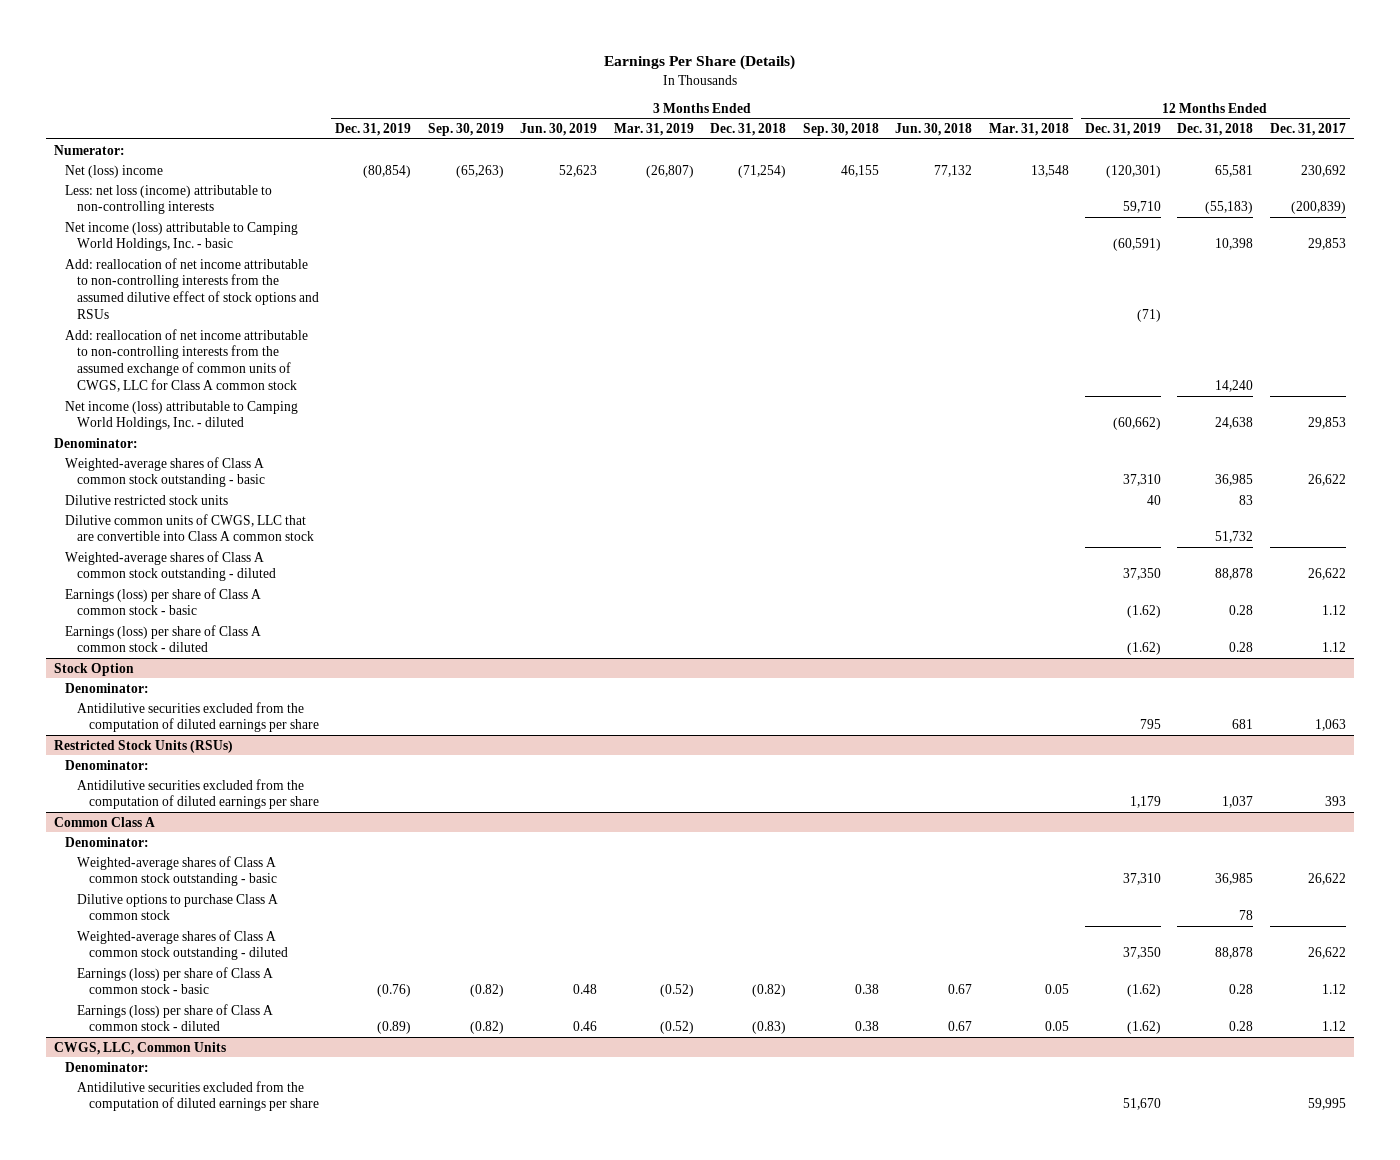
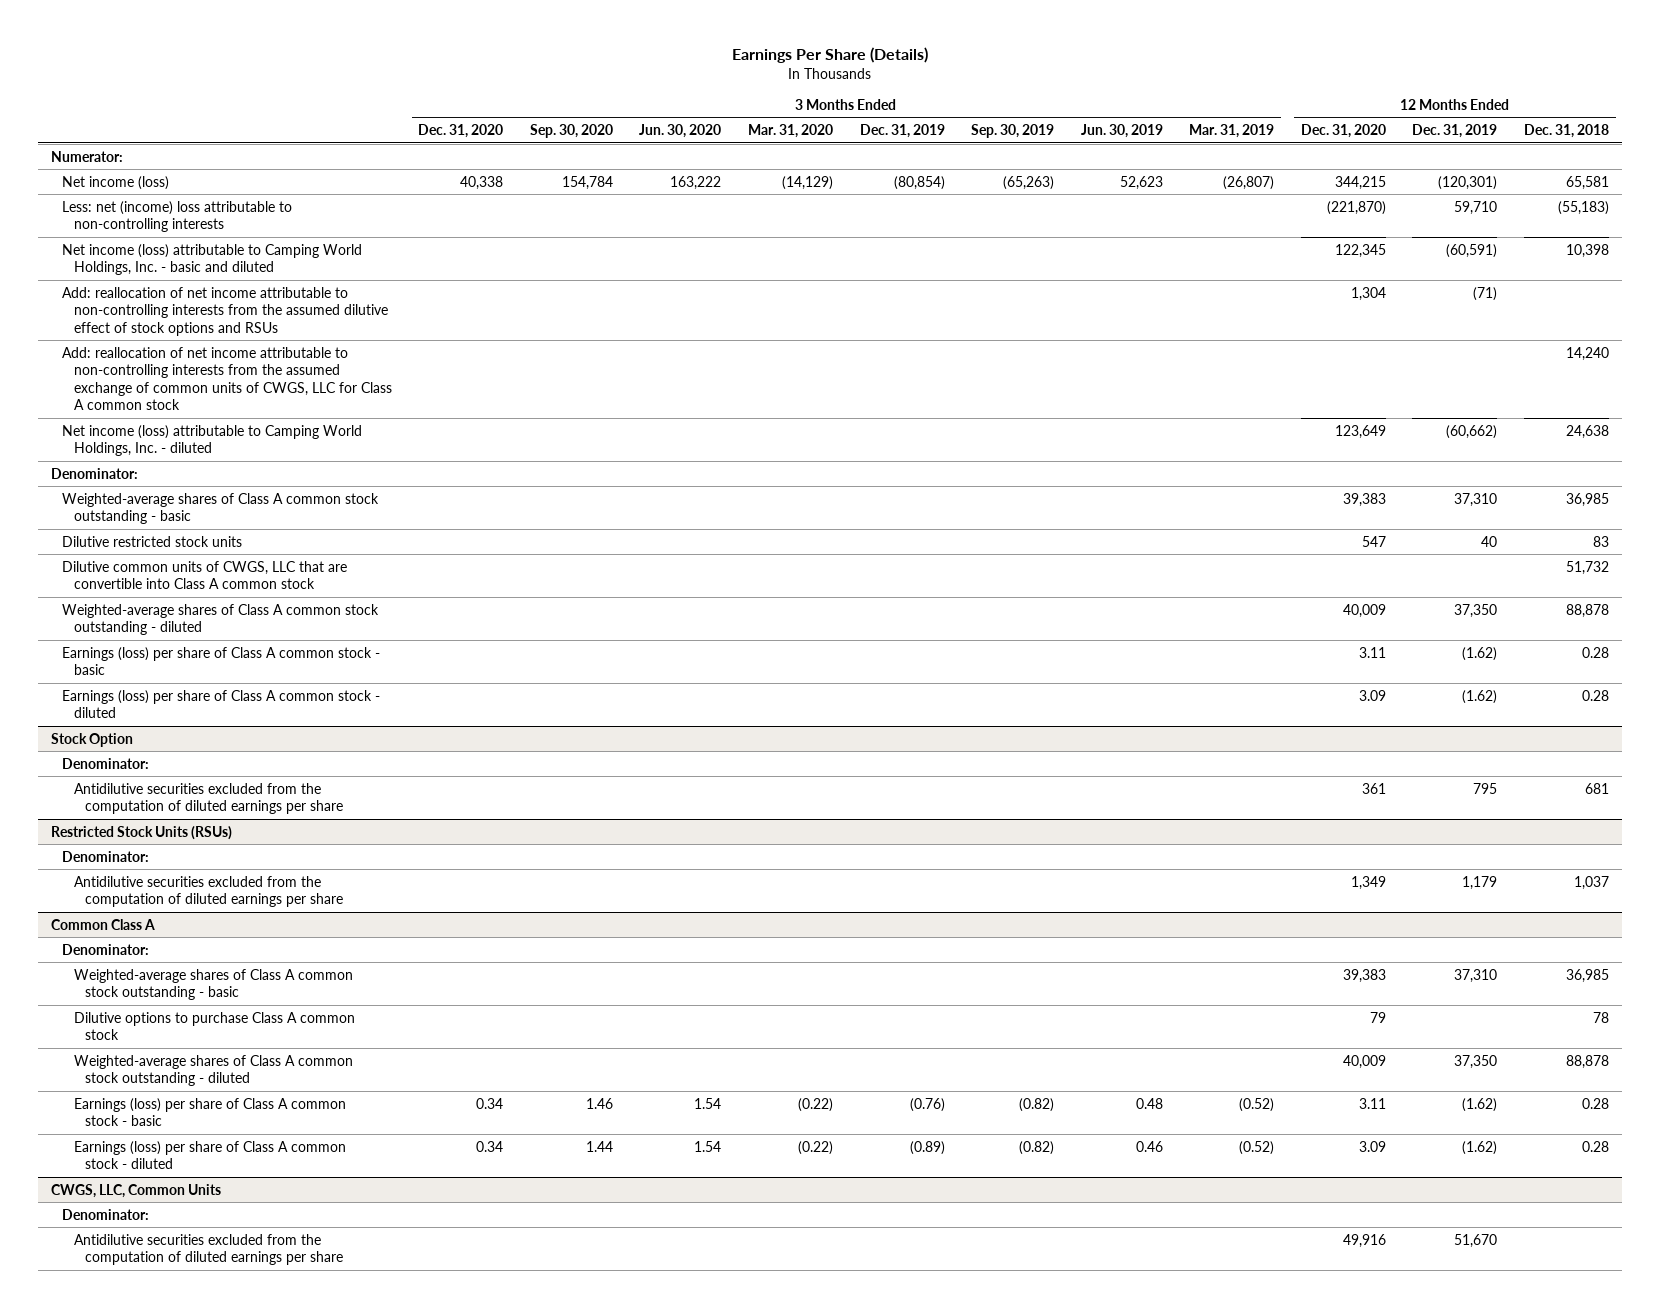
- | 3 Months Ended Dec. 31, 2019 | 3 Months Ended Sep. 30, 2019 | 3 Months Ended Jun. 30, 2019 | 3 Months Ended Mar. 31, 2019 | 3 Months Ended Dec. 31, 2018 | 3 Months Ended Sep. 30, 2018 | 3 Months Ended Jun. 30, 2018 | 3 Months Ended Mar. 31, 2018 | 12 Months Ended Dec. 31, 2019 | 12 Months Ended Dec. 31, 2018 | 12 Months Ended Dec. 31, 2017
+ | 3 Months Ended Dec. 31, 2020 | 3 Months Ended Sep. 30, 2020 | 3 Months Ended Jun. 30, 2020 | 3 Months Ended Mar. 31, 2020 | 3 Months Ended Dec. 31, 2019 | 3 Months Ended Sep. 30, 2019 | 3 Months Ended Jun. 30, 2019 | 3 Months Ended Mar. 31, 2019 | 12 Months Ended Dec. 31, 2020 | 12 Months Ended Dec. 31, 2019 | 12 Months Ended Dec. 31, 2018
- Net (loss) income | (80,854) | (65,263) | 52,623 | (26,807) | (71,254) | 46,155 | 77,132 | 13,548 | (120,301) | 65,581 | 230,692
- Less: net loss (income) attributable to non-controlling interests | | | | | | | | | 59,710 | (55,183) | (200,839)
- Net income (loss) attributable to Camping World Holdings, Inc. - basic | | | | | | | | | (60,591) | 10,398 | 29,853
+ Net income (loss) | 40,338 | 154,784 | 163,222 | (14,129) | (80,854) | (65,263) | 52,623 | (26,807) | 344,215 | (120,301) | 65,581
+ Less: net (income) loss attributable to non-controlling interests | | | | | | | | | (221,870) | 59,710 | (55,183)
+ Net income (loss) attributable to Camping World Holdings, Inc. - basic and diluted | | | | | | | | | 122,345 | (60,591) | 10,398

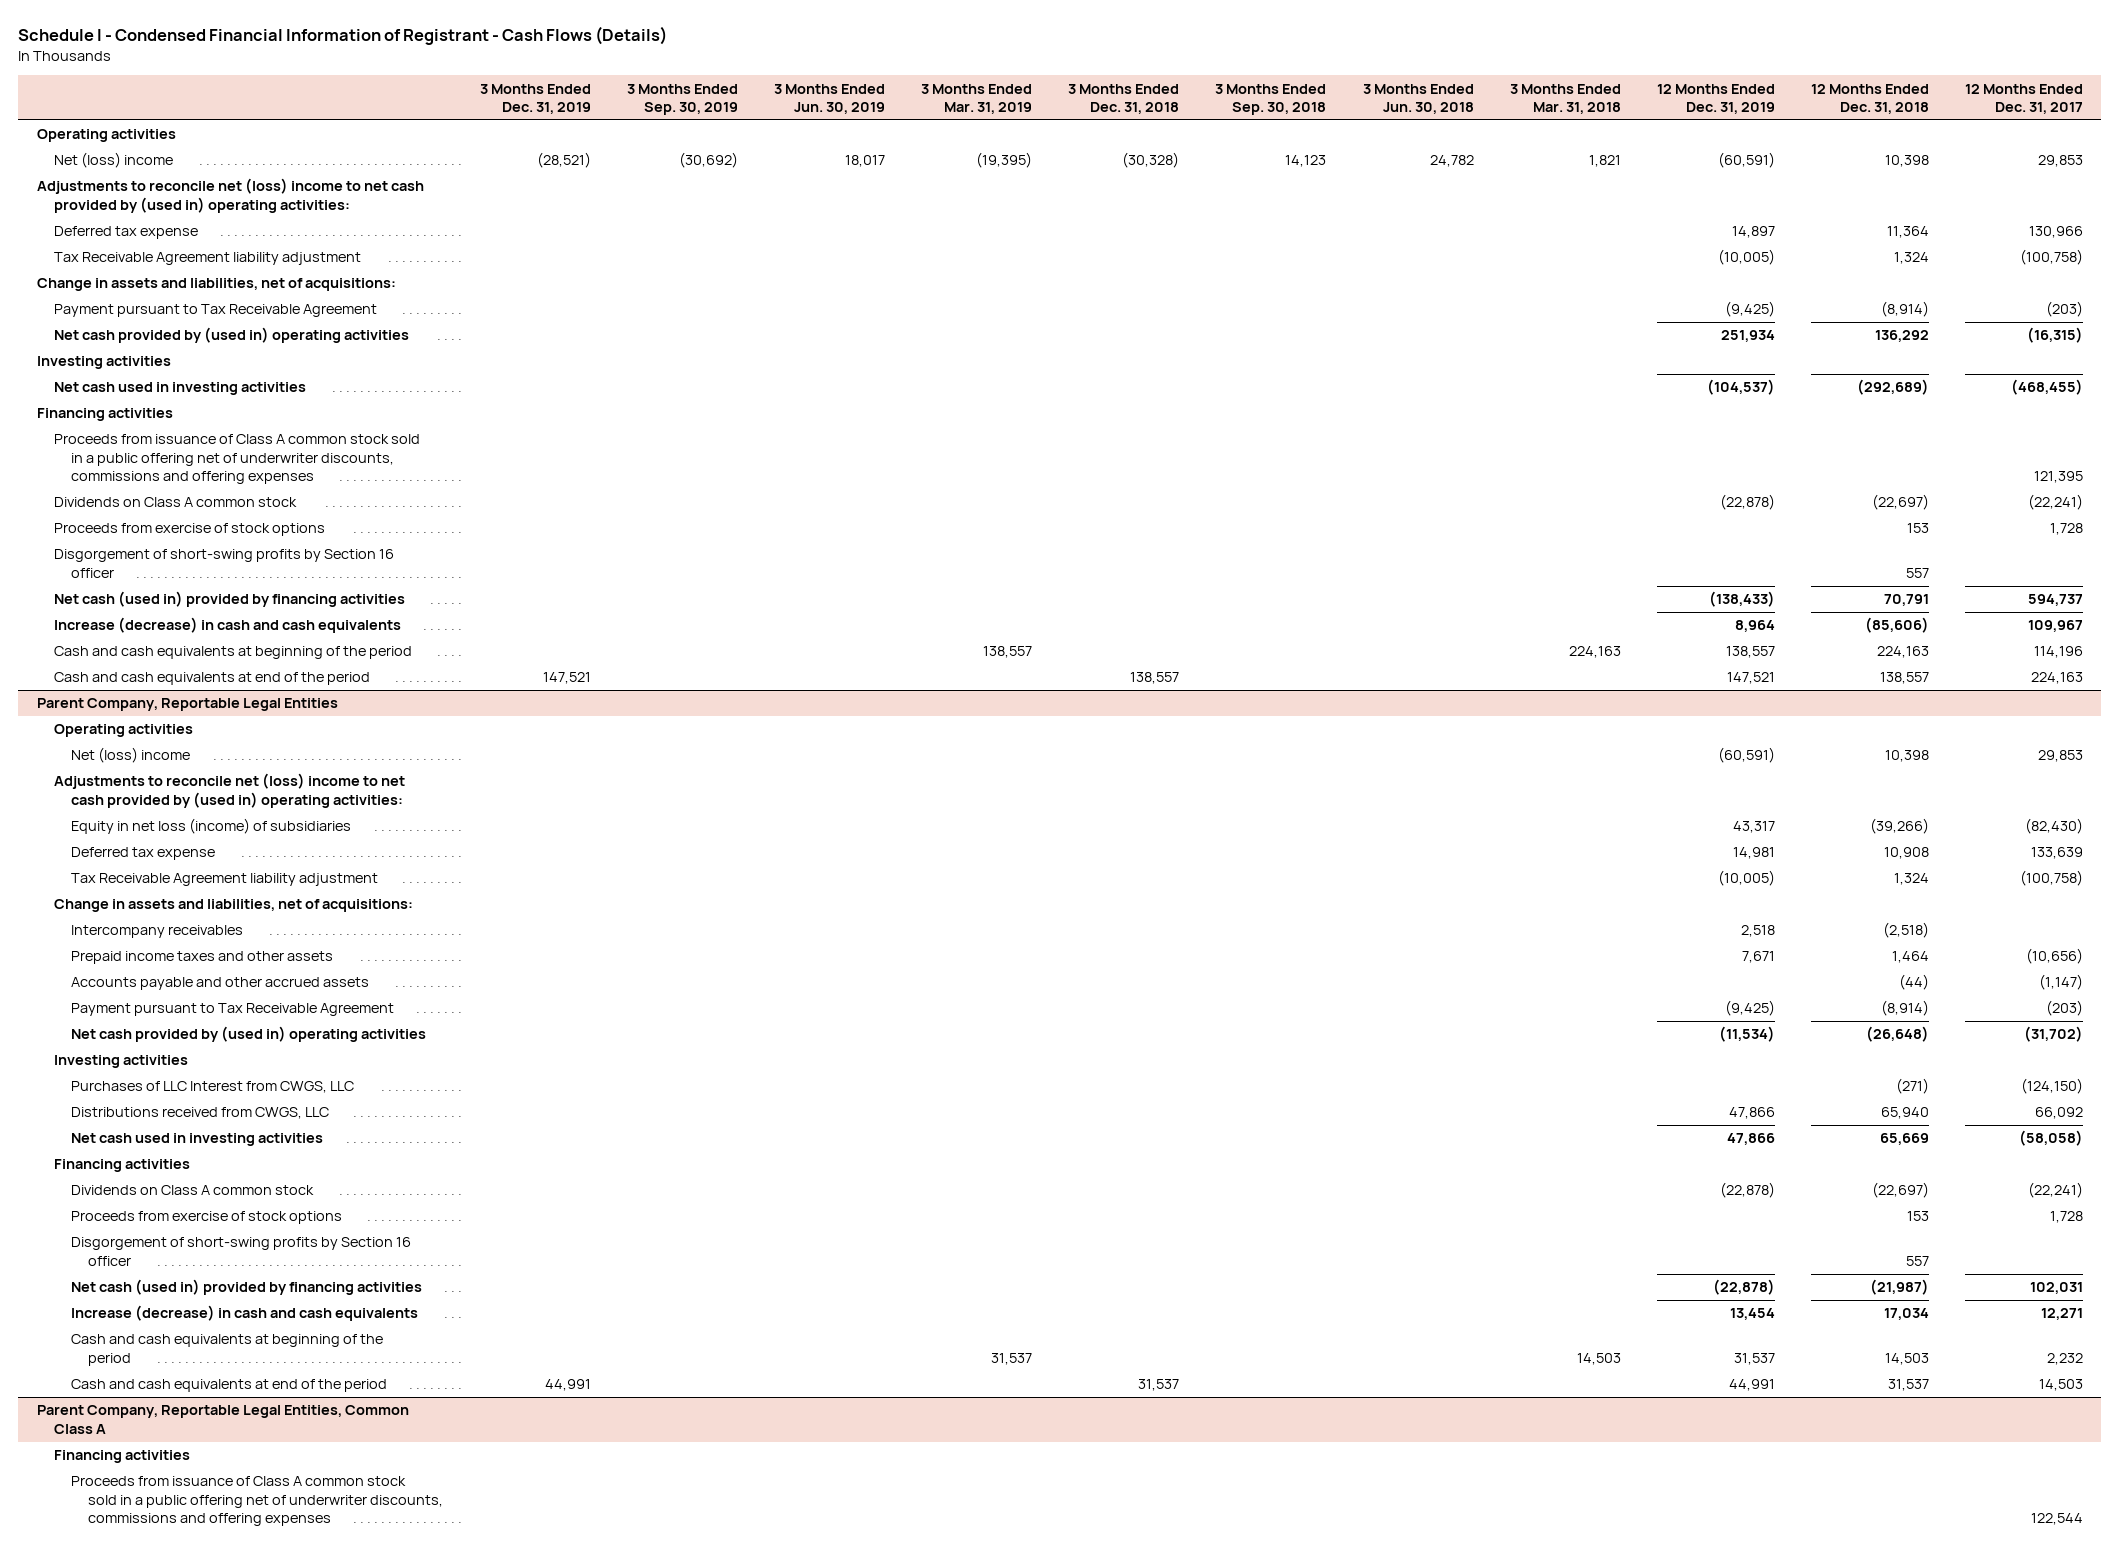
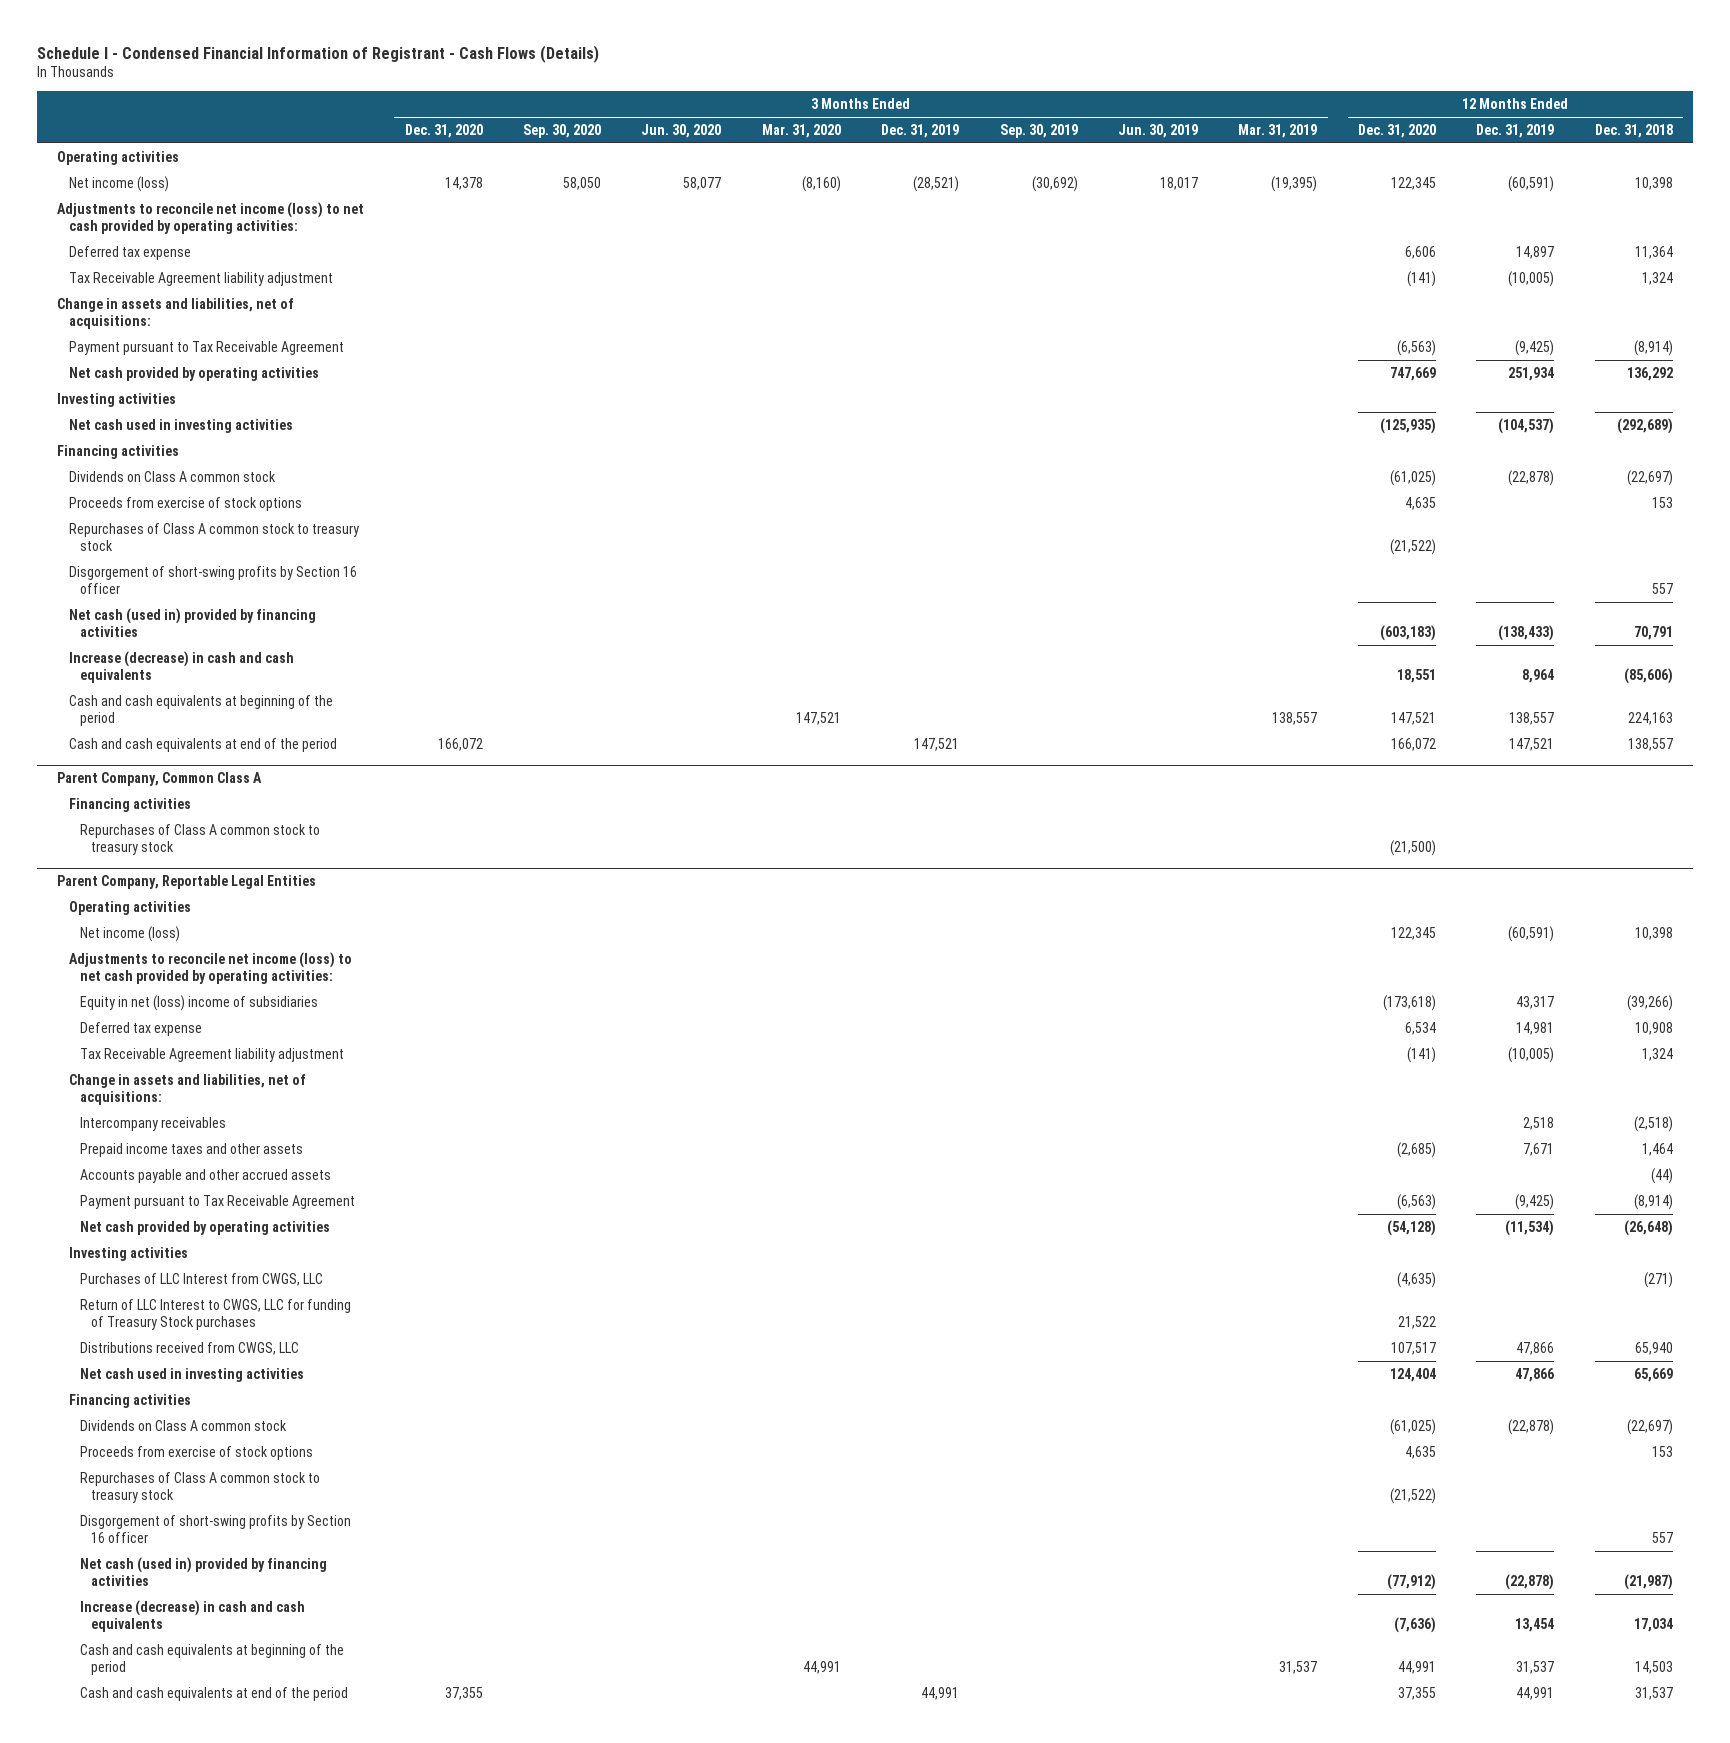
- | 3 Months Ended Dec. 31, 2019 | 3 Months Ended Sep. 30, 2019 | 3 Months Ended Jun. 30, 2019 | 3 Months Ended Mar. 31, 2019 | 3 Months Ended Dec. 31, 2018 | 3 Months Ended Sep. 30, 2018 | 3 Months Ended Jun. 30, 2018 | 3 Months Ended Mar. 31, 2018 | 12 Months Ended Dec. 31, 2019 | 12 Months Ended Dec. 31, 2018 | 12 Months Ended Dec. 31, 2017
+ | 3 Months Ended Dec. 31, 2020 | 3 Months Ended Sep. 30, 2020 | 3 Months Ended Jun. 30, 2020 | 3 Months Ended Mar. 31, 2020 | 3 Months Ended Dec. 31, 2019 | 3 Months Ended Sep. 30, 2019 | 3 Months Ended Jun. 30, 2019 | 3 Months Ended Mar. 31, 2019 | 12 Months Ended Dec. 31, 2020 | 12 Months Ended Dec. 31, 2019 | 12 Months Ended Dec. 31, 2018
- Net (loss) income | (28,521) | (30,692) | 18,017 | (19,395) | (30,328) | 14,123 | 24,782 | 1,821 | (60,591) | 10,398 | 29,853
- Adjustments to reconcile net (loss) income to net cash provided by (used in) operating activities:
+ Net income (loss) | 14,378 | 58,050 | 58,077 | (8,160) | (28,521) | (30,692) | 18,017 | (19,395) | 122,345 | (60,591) | 10,398
+ Adjustments to reconcile net income (loss) to net cash provided by operating activities:
- Net cash provided by (used in) operating activities | | | | | | | | | 251,934 | 136,292 | (16,315)
+ Net cash provided by operating activities | | | | | | | | | 747,669 | 251,934 | 136,292
- Proceeds from issuance of Class A common stock sold in a public offering net of underwriter discounts, commissions and offering expenses | | | | | | | | | | | 121,395
+ Repurchases of Class A common stock to treasury stock | | | | | | | | | (21,522) | |
+ Parent Company, Common Class A
+ Financing activities
+ Repurchases of Class A common stock to treasury stock | | | | | | | | | (21,500) | |
@ Parent Company, Reportable Legal Entities
- Net (loss) income | | | | | | | | | (60,591) | 10,398 | 29,853
- Adjustments to reconcile net (loss) income to net cash provided by (used in) operating activities:
- Equity in net loss (income) of subsidiaries | | | | | | | | | 43,317 | (39,266) | (82,430)
+ Net income (loss) | | | | | | | | | 122,345 | (60,591) | 10,398
+ Adjustments to reconcile net income (loss) to net cash provided by operating activities:
+ Equity in net (loss) income of subsidiaries | | | | | | | | | (173,618) | 43,317 | (39,266)
- Net cash provided by (used in) operating activities | | | | | | | | | (11,534) | (26,648) | (31,702)
+ Net cash provided by operating activities | | | | | | | | | (54,128) | (11,534) | (26,648)
+ Return of LLC Interest to CWGS, LLC for funding of Treasury Stock purchases | | | | | | | | | 21,522 | |
+ Repurchases of Class A common stock to treasury stock | | | | | | | | | (21,522) | |
- Parent Company, Reportable Legal Entities, Common Class A
- Financing activities
- Proceeds from issuance of Class A common stock sold in a public offering net of underwriter discounts, commissions and offering expenses | | | | | | | | | | | 122,544

